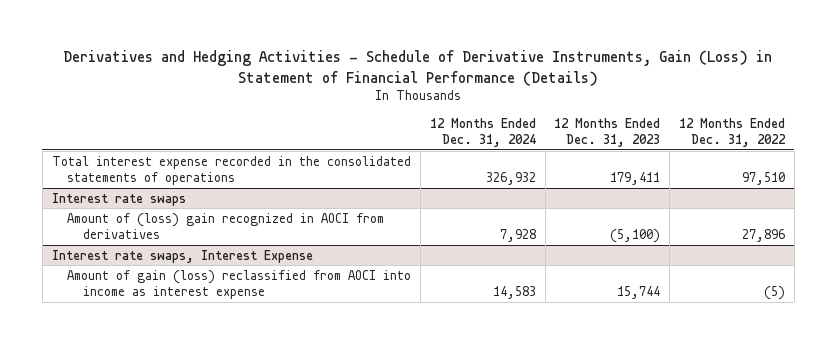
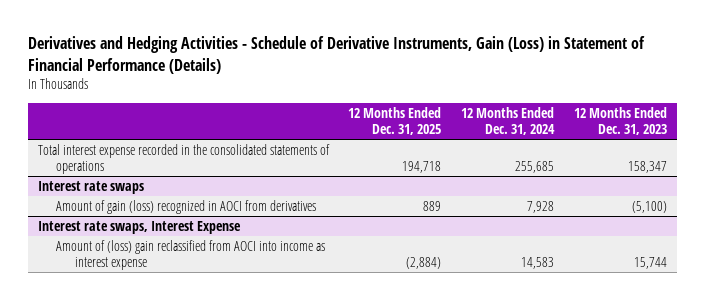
- | 12 Months Ended Dec. 31, 2024 | 12 Months Ended Dec. 31, 2023 | 12 Months Ended Dec. 31, 2022
+ | 12 Months Ended Dec. 31, 2025 | 12 Months Ended Dec. 31, 2024 | 12 Months Ended Dec. 31, 2023
- Total interest expense recorded in the consolidated statements of operations | 326,932 | 179,411 | 97,510
+ Total interest expense recorded in the consolidated statements of operations | 194,718 | 255,685 | 158,347
@ Interest rate swaps
- Amount of (loss) gain recognized in AOCI from derivatives | 7,928 | (5,100) | 27,896
+ Amount of gain (loss) recognized in AOCI from derivatives | 889 | 7,928 | (5,100)
@ Interest rate swaps, Interest Expense
- Amount of gain (loss) reclassified from AOCI into income as interest expense | 14,583 | 15,744 | (5)
+ Amount of (loss) gain reclassified from AOCI into income as interest expense | (2,884) | 14,583 | 15,744

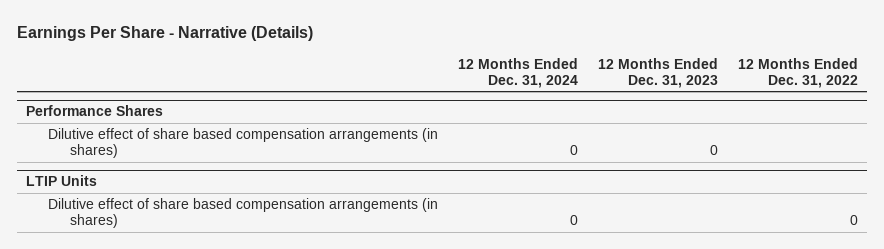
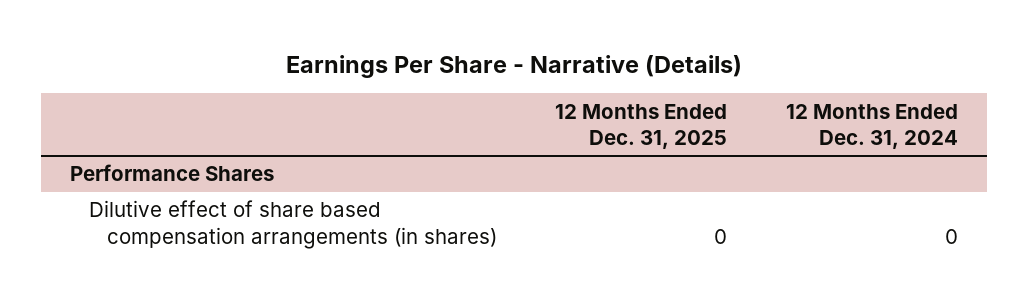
- | 12 Months Ended Dec. 31, 2024 | 12 Months Ended Dec. 31, 2023 | 12 Months Ended Dec. 31, 2022
+ | 12 Months Ended Dec. 31, 2025 | 12 Months Ended Dec. 31, 2024
- LTIP Units
- Dilutive effect of share based compensation arrangements (in shares) | 0 | | 0

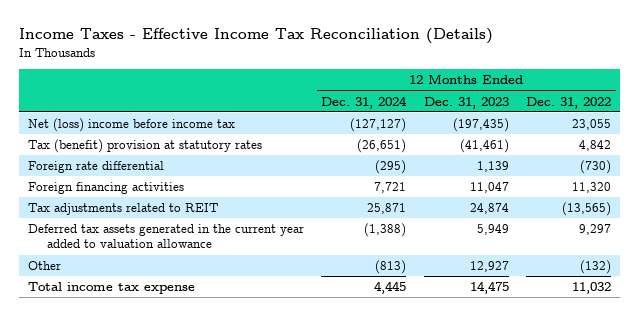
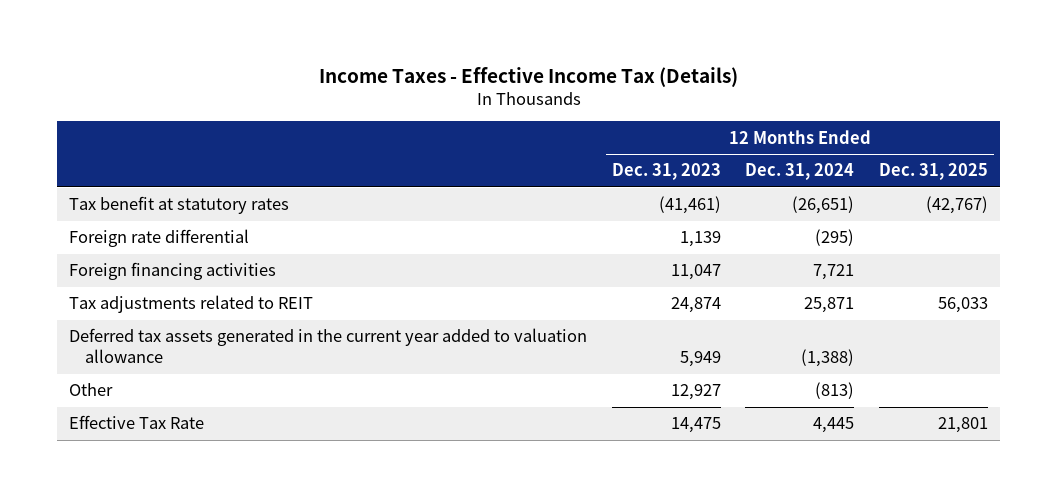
- Income Taxes - Effective Income Tax Reconciliation (Details)
+ Income Taxes - Effective Income Tax (Details)
- | 12 Months Ended Dec. 31, 2024 | 12 Months Ended Dec. 31, 2023 | 12 Months Ended Dec. 31, 2022
+ | 12 Months Ended Dec. 31, 2023 | 12 Months Ended Dec. 31, 2024 | 12 Months Ended Dec. 31, 2025
- Net (loss) income before income tax | (127,127) | (197,435) | 23,055
- Tax (benefit) provision at statutory rates | (26,651) | (41,461) | 4,842
+ Tax benefit at statutory rates | (41,461) | (26,651) | (42,767)
- Total income tax expense | 4,445 | 14,475 | 11,032
+ Effective Tax Rate | 14,475 | 4,445 | 21,801

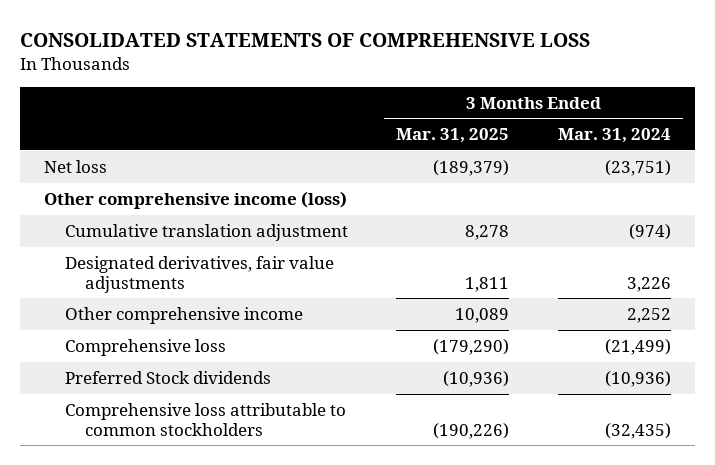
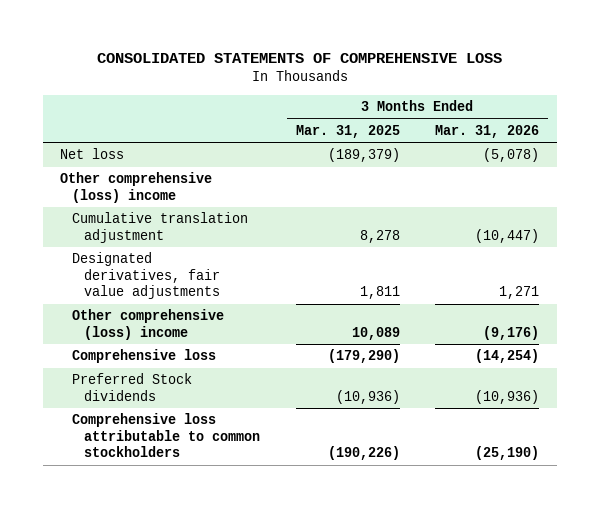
- | 3 Months Ended Mar. 31, 2025 | 3 Months Ended Mar. 31, 2024
+ | 3 Months Ended Mar. 31, 2025 | 3 Months Ended Mar. 31, 2026
- Other comprehensive income (loss)
+ Other comprehensive (loss) income
- Other comprehensive income | 10,089 | 2,252
+ Other comprehensive (loss) income | 10,089 | (9,176)

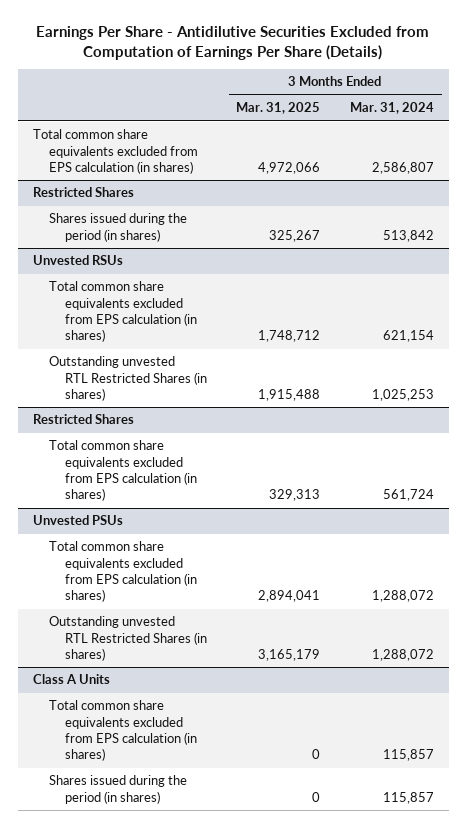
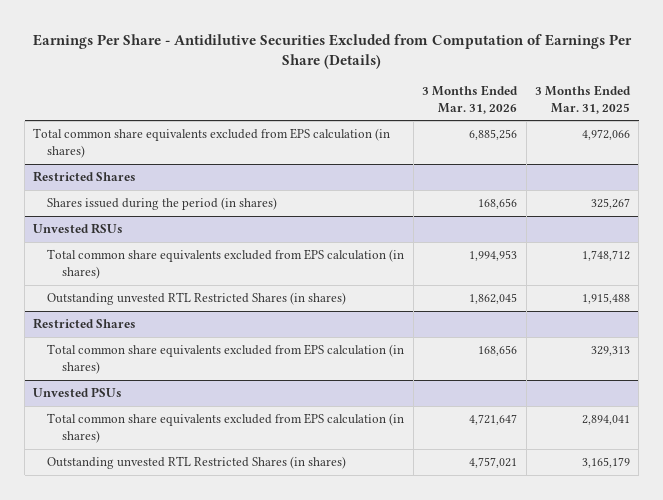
- | 3 Months Ended Mar. 31, 2025 | 3 Months Ended Mar. 31, 2024
+ | 3 Months Ended Mar. 31, 2026 | 3 Months Ended Mar. 31, 2025
- Class A Units
- Total common share equivalents excluded from EPS calculation (in shares) | 0 | 115,857
- Shares issued during the period (in shares) | 0 | 115,857

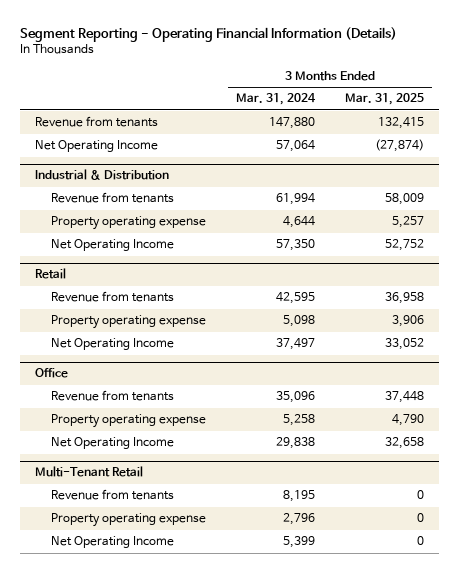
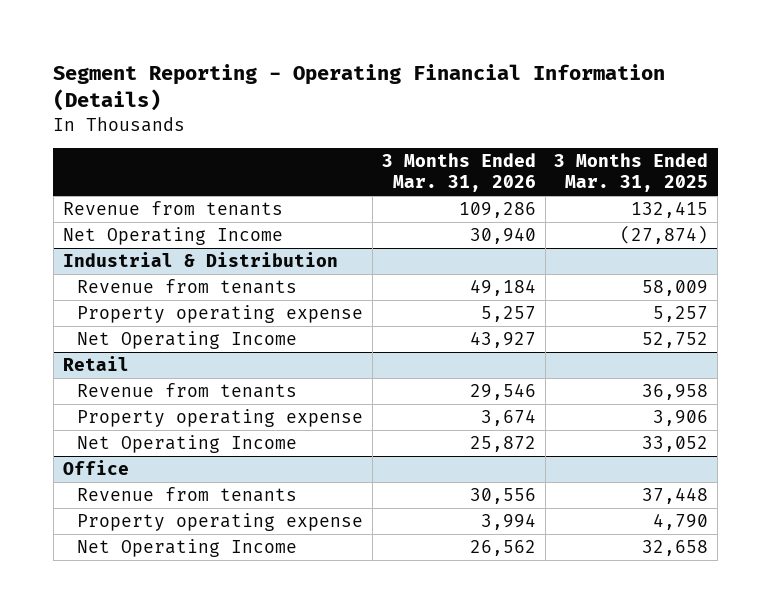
- | 3 Months Ended Mar. 31, 2024 | 3 Months Ended Mar. 31, 2025
+ | 3 Months Ended Mar. 31, 2026 | 3 Months Ended Mar. 31, 2025
- Multi-Tenant Retail
- Revenue from tenants | 8,195 | 0
- Property operating expense | 2,796 | 0
- Net Operating Income | 5,399 | 0

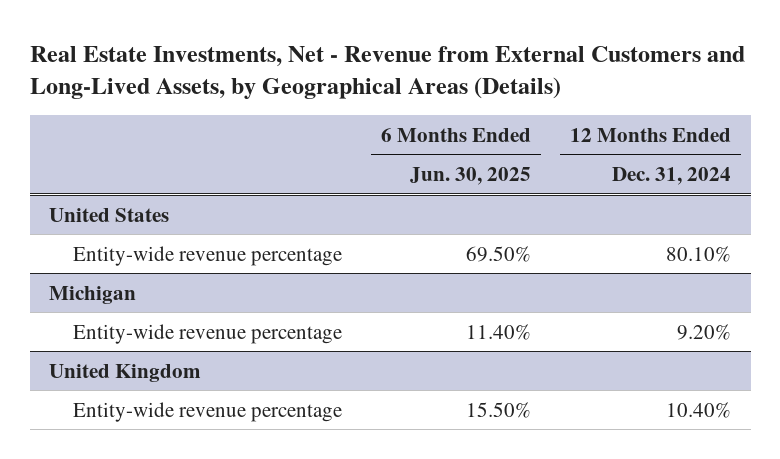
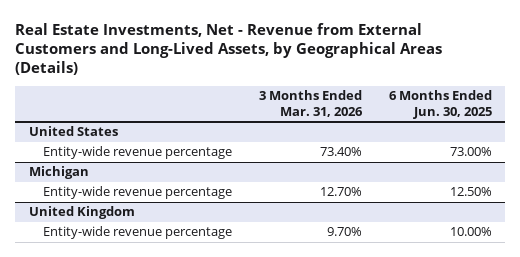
- | 6 Months Ended Jun. 30, 2025 | 12 Months Ended Dec. 31, 2024
+ | 3 Months Ended Mar. 31, 2026 | 6 Months Ended Jun. 30, 2025
@ United States
- Entity-wide revenue percentage | 69.50% | 80.10%
+ Entity-wide revenue percentage | 73.40% | 73.00%
@ Michigan
- Entity-wide revenue percentage | 11.40% | 9.20%
+ Entity-wide revenue percentage | 12.70% | 12.50%
@ United Kingdom
- Entity-wide revenue percentage | 15.50% | 10.40%
+ Entity-wide revenue percentage | 9.70% | 10.00%

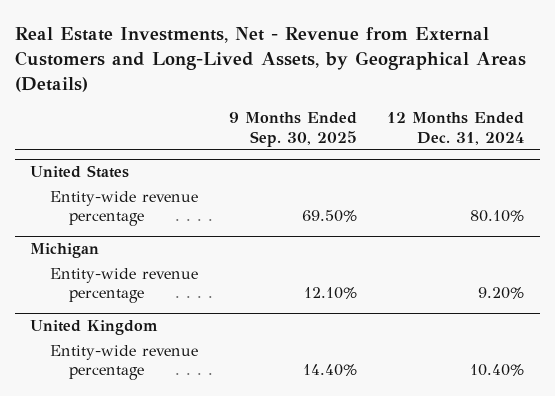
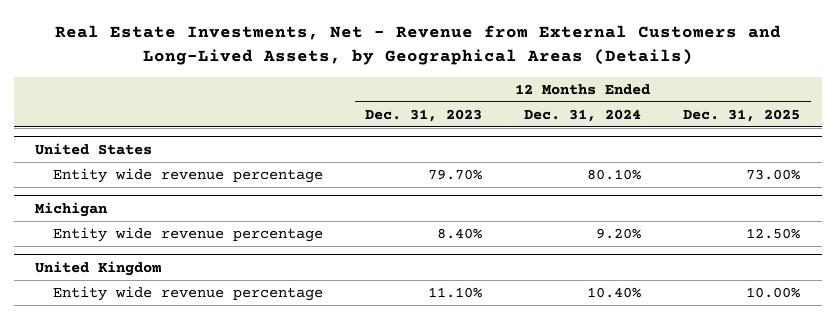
- | 9 Months Ended Sep. 30, 2025 | 12 Months Ended Dec. 31, 2024
+ | 12 Months Ended Dec. 31, 2023 | 12 Months Ended Dec. 31, 2024 | 12 Months Ended Dec. 31, 2025
@ United States
- Entity-wide revenue percentage | 69.50% | 80.10%
+ Entity wide revenue percentage | 79.70% | 80.10% | 73.00%
@ Michigan
- Entity-wide revenue percentage | 12.10% | 9.20%
+ Entity wide revenue percentage | 8.40% | 9.20% | 12.50%
@ United Kingdom
- Entity-wide revenue percentage | 14.40% | 10.40%
+ Entity wide revenue percentage | 11.10% | 10.40% | 10.00%

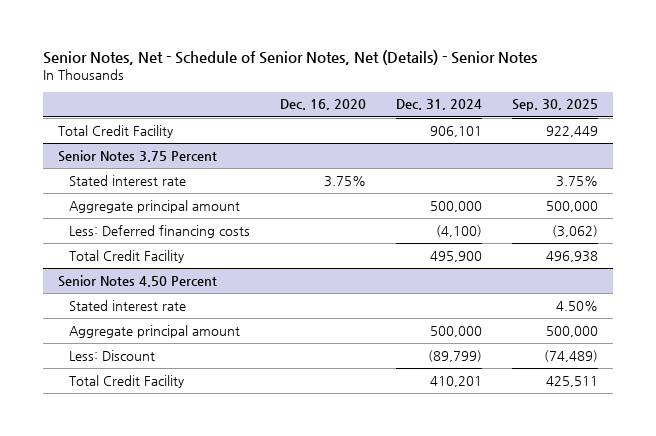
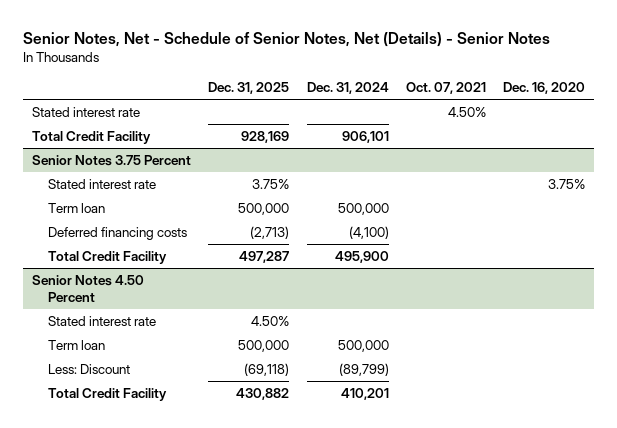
- | Dec. 16, 2020 | Dec. 31, 2024 | Sep. 30, 2025
+ | Dec. 31, 2025 | Dec. 31, 2024 | Oct. 07, 2021 | Dec. 16, 2020
+ Stated interest rate | | | 4.50% |
@ Senior Notes 3.75 Percent
- Aggregate principal amount | | 500,000 | 500,000
- Less: Deferred financing costs | | (4,100) | (3,062)
+ Term loan | 500,000 | 500,000 | |
+ Deferred financing costs | (2,713) | (4,100) | |
@ Senior Notes 4.50 Percent
- Aggregate principal amount | | 500,000 | 500,000
+ Term loan | 500,000 | 500,000 | |

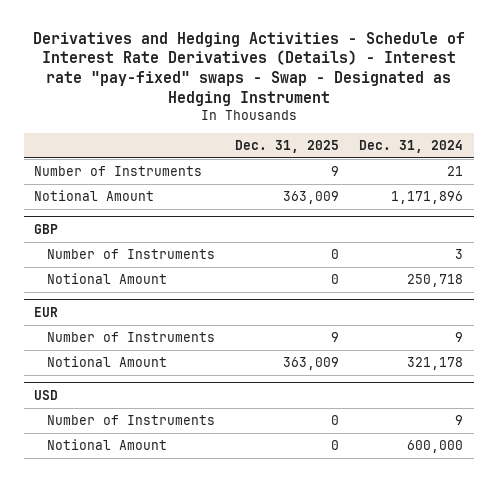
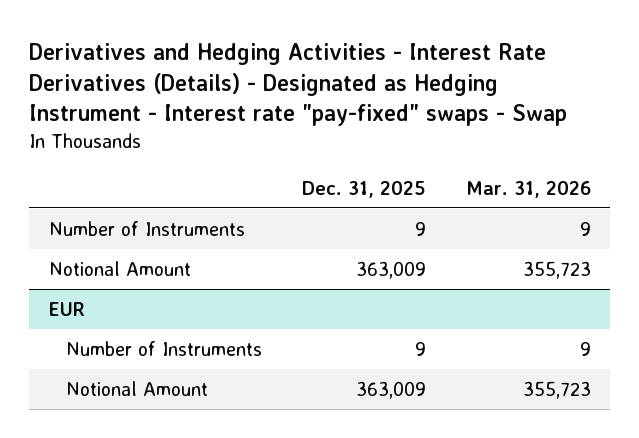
- Derivatives and Hedging Activities - Schedule of Interest Rate Derivatives (Details) - Interest rate "pay-fixed" swaps - Swap - Designated as Hedging Instrument
+ Derivatives and Hedging Activities - Interest Rate Derivatives (Details) - Designated as Hedging Instrument - Interest rate "pay-fixed" swaps - Swap
- | Dec. 31, 2025 | Dec. 31, 2024
+ | Dec. 31, 2025 | Mar. 31, 2026
- GBP
- Number of Instruments | 0 | 3
- Notional Amount | 0 | 250,718
- USD
- Number of Instruments | 0 | 9
- Notional Amount | 0 | 600,000

